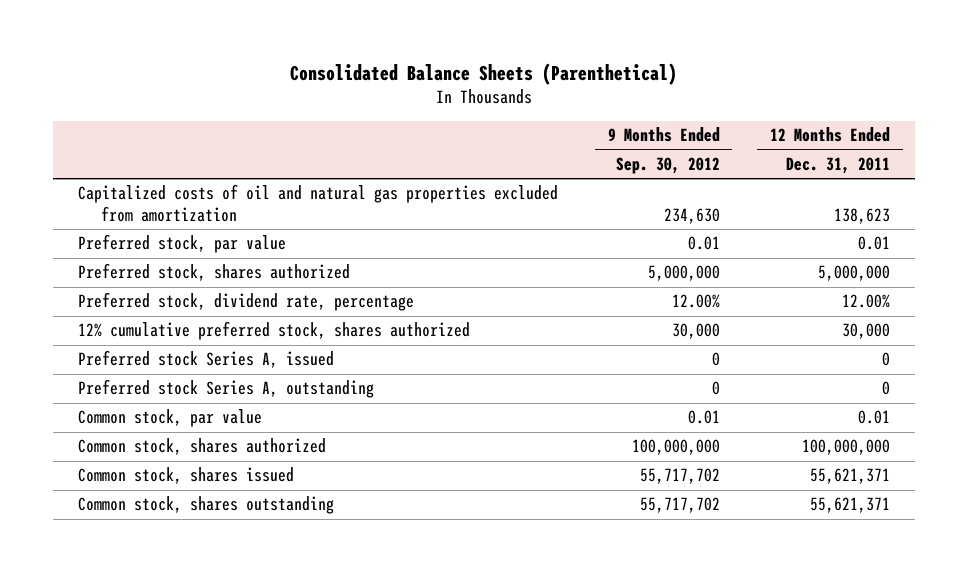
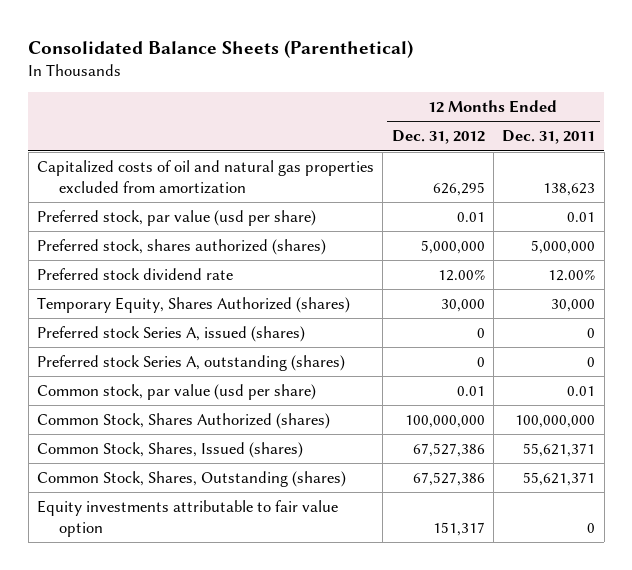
- | 9 Months Ended Sep. 30, 2012 | 12 Months Ended Dec. 31, 2011
+ | 12 Months Ended Dec. 31, 2012 | 12 Months Ended Dec. 31, 2011
- Preferred stock, par value | 0.01 | 0.01
- Preferred stock, shares authorized | 5,000,000 | 5,000,000
- Preferred stock, dividend rate, percentage | 12.00% | 12.00%
- 12% cumulative preferred stock, shares authorized | 30,000 | 30,000
- Preferred stock Series A, issued | 0 | 0
- Preferred stock Series A, outstanding | 0 | 0
- Common stock, par value | 0.01 | 0.01
- Common stock, shares authorized | 100,000,000 | 100,000,000
- Common stock, shares issued | 55,717,702 | 55,621,371
- Common stock, shares outstanding | 55,717,702 | 55,621,371
+ Preferred stock, par value (usd per share) | 0.01 | 0.01
+ Preferred stock, shares authorized (shares) | 5,000,000 | 5,000,000
+ Preferred stock dividend rate | 12.00% | 12.00%
+ Temporary Equity, Shares Authorized (shares) | 30,000 | 30,000
+ Preferred stock Series A, issued (shares) | 0 | 0
+ Preferred stock Series A, outstanding (shares) | 0 | 0
+ Common stock, par value (usd per share) | 0.01 | 0.01
+ Common Stock, Shares Authorized (shares) | 100,000,000 | 100,000,000
+ Common Stock, Shares, Issued (shares) | 67,527,386 | 55,621,371
+ Common Stock, Shares, Outstanding (shares) | 67,527,386 | 55,621,371
+ Equity investments attributable to fair value option | 151,317 | 0

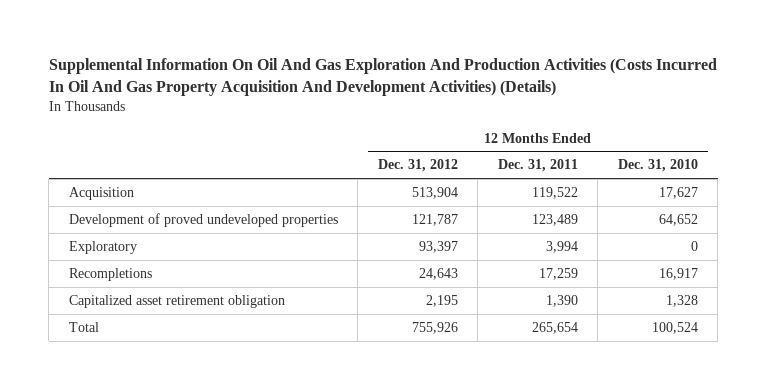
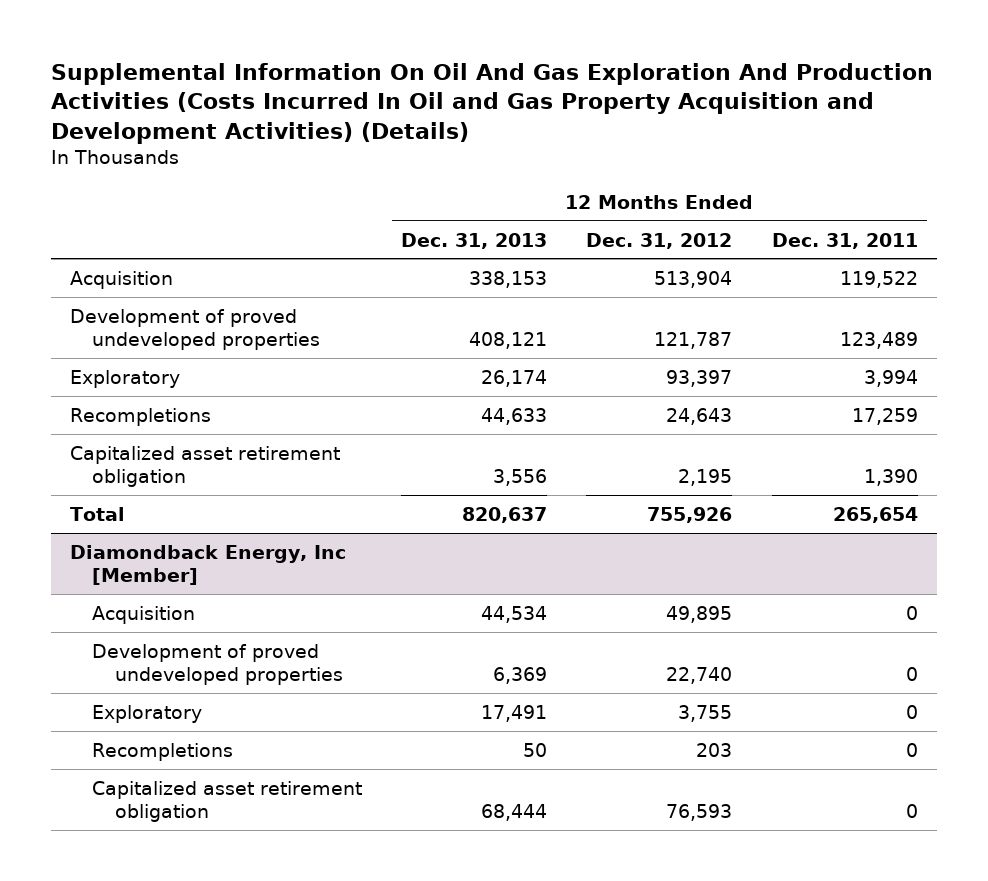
- Supplemental Information On Oil And Gas Exploration And Production Activities (Costs Incurred In Oil And Gas Property Acquisition And Development Activities) (Details)
+ Supplemental Information On Oil And Gas Exploration And Production Activities (Costs Incurred In Oil and Gas Property Acquisition and Development Activities) (Details)
- | 12 Months Ended Dec. 31, 2012 | 12 Months Ended Dec. 31, 2011 | 12 Months Ended Dec. 31, 2010
+ | 12 Months Ended Dec. 31, 2013 | 12 Months Ended Dec. 31, 2012 | 12 Months Ended Dec. 31, 2011
+ Diamondback Energy, Inc [Member]
+ Acquisition | 44,534 | 49,895 | 0
+ Development of proved undeveloped properties | 6,369 | 22,740 | 0
+ Exploratory | 17,491 | 3,755 | 0
+ Recompletions | 50 | 203 | 0
+ Capitalized asset retirement obligation | 68,444 | 76,593 | 0

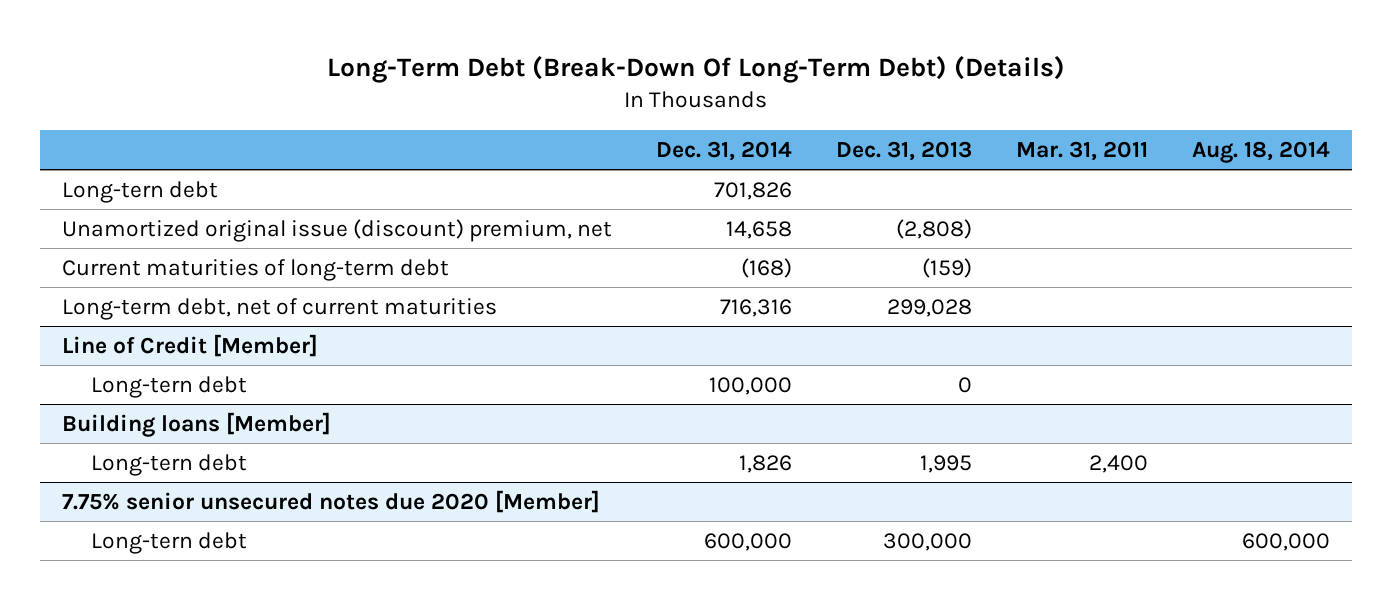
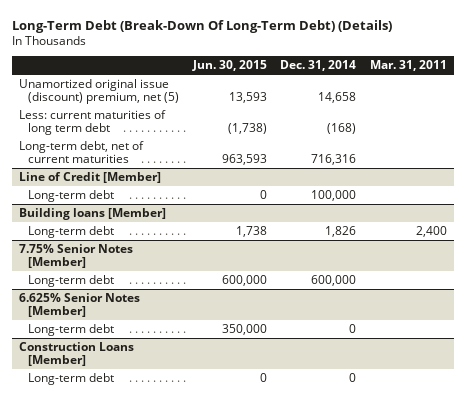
- | Dec. 31, 2014 | Dec. 31, 2013 | Mar. 31, 2011 | Aug. 18, 2014
+ | Jun. 30, 2015 | Dec. 31, 2014 | Mar. 31, 2011
- Long-tern debt | 701,826 | | |
- Unamortized original issue (discount) premium, net | 14,658 | (2,808) | |
- Current maturities of long-term debt | (168) | (159) | |
+ Unamortized original issue (discount) premium, net (5) | 13,593 | 14,658 |
+ Less: current maturities of long term debt | (1,738) | (168) |
@ Line of Credit [Member]
- Long-tern debt | 100,000 | 0 | |
+ Long-term debt | 0 | 100,000 |
@ Building loans [Member]
- Long-tern debt | 1,826 | 1,995 | 2,400 |
- 7.75% senior unsecured notes due 2020 [Member]
- Long-tern debt | 600,000 | 300,000 | | 600,000
@ Building loans [Member]
+ Long-term debt | 1,738 | 1,826 | 2,400
+ 7.75% Senior Notes [Member]
+ Long-term debt | 600,000 | 600,000 |
+ 6.625% Senior Notes [Member]
+ Long-term debt | 350,000 | 0 |
+ Construction Loans [Member]
+ Long-term debt | 0 | 0 |

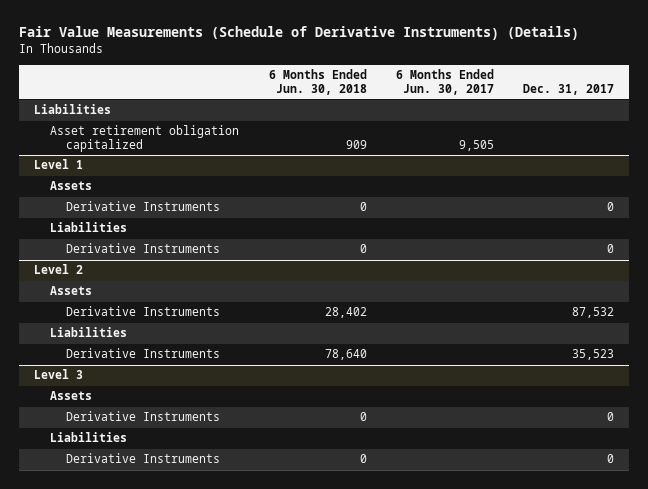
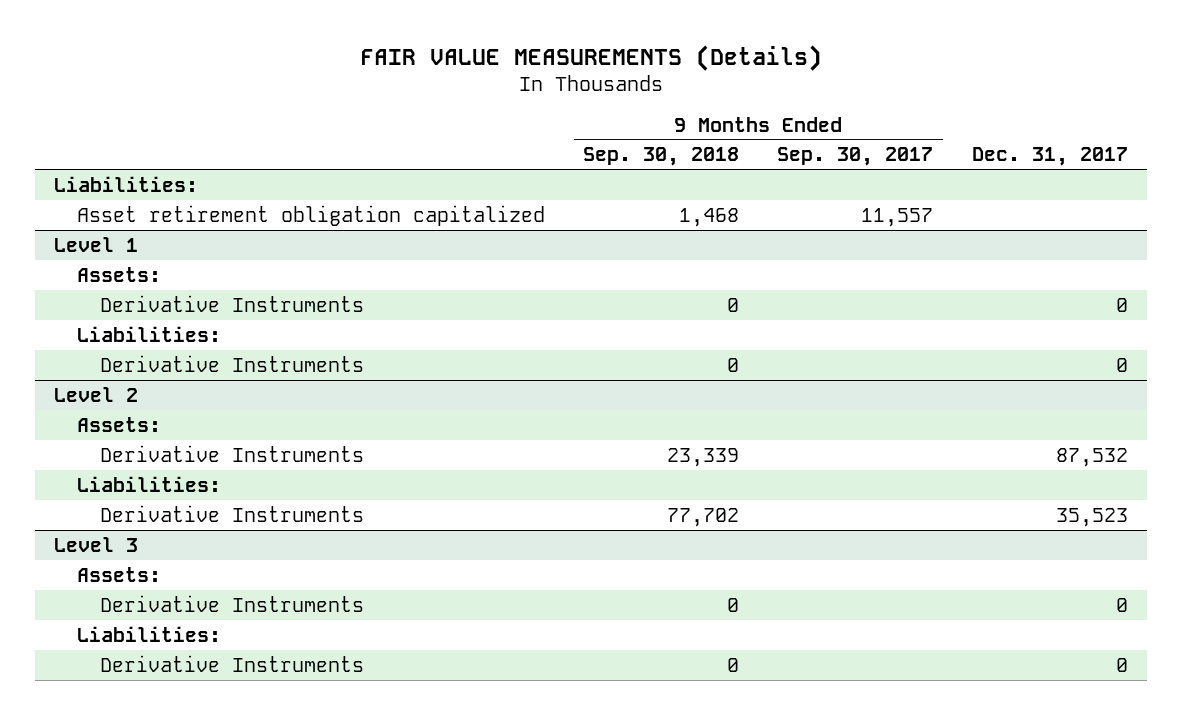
- Fair Value Measurements (Schedule of Derivative Instruments) (Details)
+ FAIR VALUE MEASUREMENTS (Details)
- | 6 Months Ended Jun. 30, 2018 | 6 Months Ended Jun. 30, 2017 | Dec. 31, 2017
+ | 9 Months Ended Sep. 30, 2018 | 9 Months Ended Sep. 30, 2017 | Dec. 31, 2017
- Liabilities
+ Liabilities:
@ Level 1
- Assets
+ Assets:
- Liabilities
+ Liabilities:
@ Level 2
- Assets
+ Assets:
- Liabilities
+ Liabilities:
@ Level 3
- Assets
+ Assets:
- Liabilities
+ Liabilities:

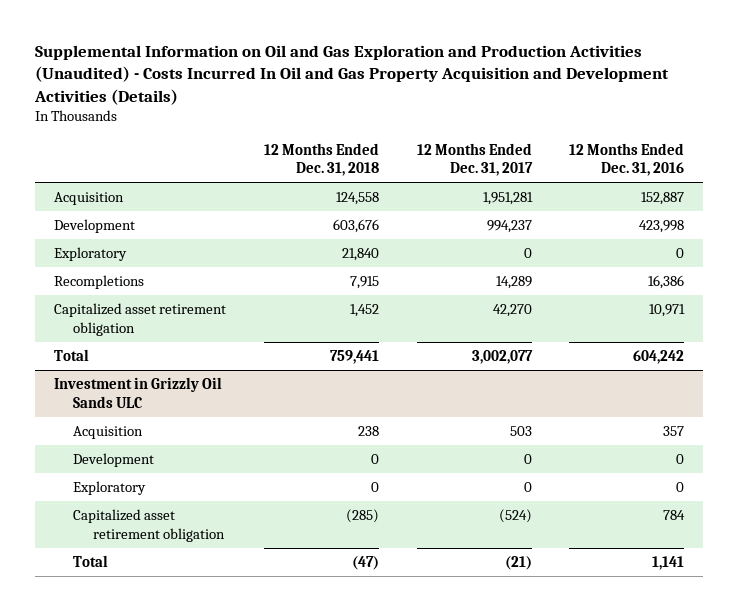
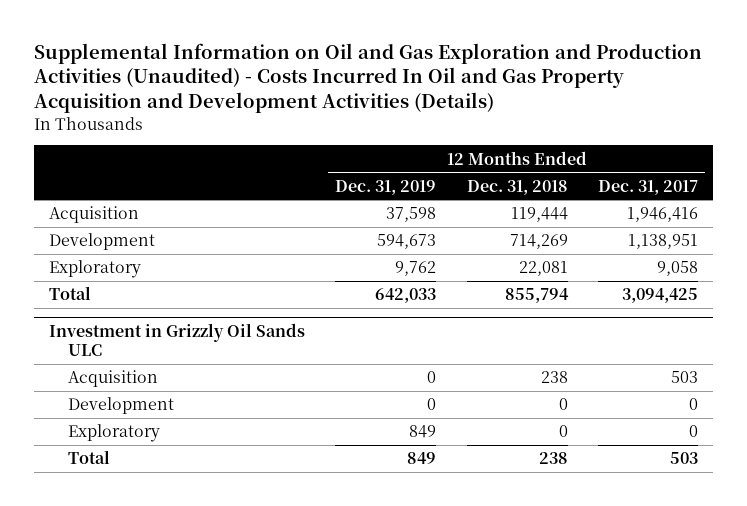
- | 12 Months Ended Dec. 31, 2018 | 12 Months Ended Dec. 31, 2017 | 12 Months Ended Dec. 31, 2016
+ | 12 Months Ended Dec. 31, 2019 | 12 Months Ended Dec. 31, 2018 | 12 Months Ended Dec. 31, 2017
- Acquisition | 124,558 | 1,951,281 | 152,887
- Development | 603,676 | 994,237 | 423,998
- Exploratory | 21,840 | 0 | 0
- Recompletions | 7,915 | 14,289 | 16,386
- Capitalized asset retirement obligation | 1,452 | 42,270 | 10,971
- Total | 759,441 | 3,002,077 | 604,242
+ Acquisition | 37,598 | 119,444 | 1,946,416
+ Development | 594,673 | 714,269 | 1,138,951
+ Exploratory | 9,762 | 22,081 | 9,058
+ Total | 642,033 | 855,794 | 3,094,425
@ Investment in Grizzly Oil Sands ULC
- Capitalized asset retirement obligation | (285) | (524) | 784
- Total | (47) | (21) | 1,141
+ Total | 849 | 238 | 503

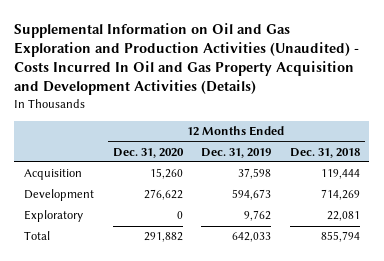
- | 12 Months Ended Dec. 31, 2019 | 12 Months Ended Dec. 31, 2018 | 12 Months Ended Dec. 31, 2017
+ | 12 Months Ended Dec. 31, 2020 | 12 Months Ended Dec. 31, 2019 | 12 Months Ended Dec. 31, 2018
- Investment in Grizzly Oil Sands ULC
- Acquisition | 0 | 238 | 503
- Development | 0 | 0 | 0
- Exploratory | 849 | 0 | 0
- Total | 849 | 238 | 503

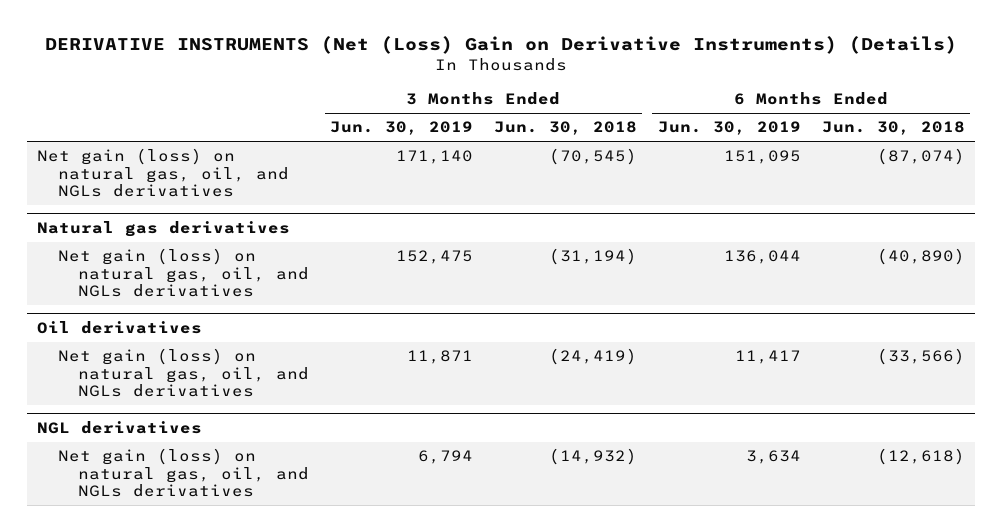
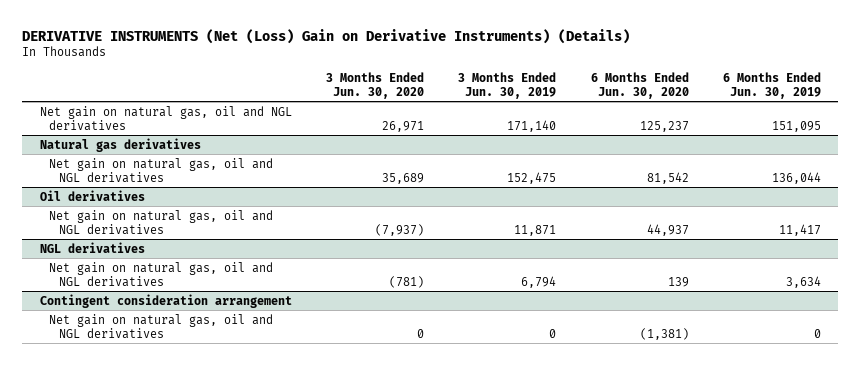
- | 3 Months Ended Jun. 30, 2019 | 3 Months Ended Jun. 30, 2018 | 6 Months Ended Jun. 30, 2019 | 6 Months Ended Jun. 30, 2018
+ | 3 Months Ended Jun. 30, 2020 | 3 Months Ended Jun. 30, 2019 | 6 Months Ended Jun. 30, 2020 | 6 Months Ended Jun. 30, 2019
- Net gain (loss) on natural gas, oil, and NGLs derivatives | 171,140 | (70,545) | 151,095 | (87,074)
+ Net gain on natural gas, oil and NGL derivatives | 26,971 | 171,140 | 125,237 | 151,095
@ Natural gas derivatives
- Net gain (loss) on natural gas, oil, and NGLs derivatives | 152,475 | (31,194) | 136,044 | (40,890)
+ Net gain on natural gas, oil and NGL derivatives | 35,689 | 152,475 | 81,542 | 136,044
@ Oil derivatives
- Net gain (loss) on natural gas, oil, and NGLs derivatives | 11,871 | (24,419) | 11,417 | (33,566)
+ Net gain on natural gas, oil and NGL derivatives | (7,937) | 11,871 | 44,937 | 11,417
@ NGL derivatives
- Net gain (loss) on natural gas, oil, and NGLs derivatives | 6,794 | (14,932) | 3,634 | (12,618)
+ Net gain on natural gas, oil and NGL derivatives | (781) | 6,794 | 139 | 3,634
+ Contingent consideration arrangement
+ Net gain on natural gas, oil and NGL derivatives | 0 | 0 | (1,381) | 0

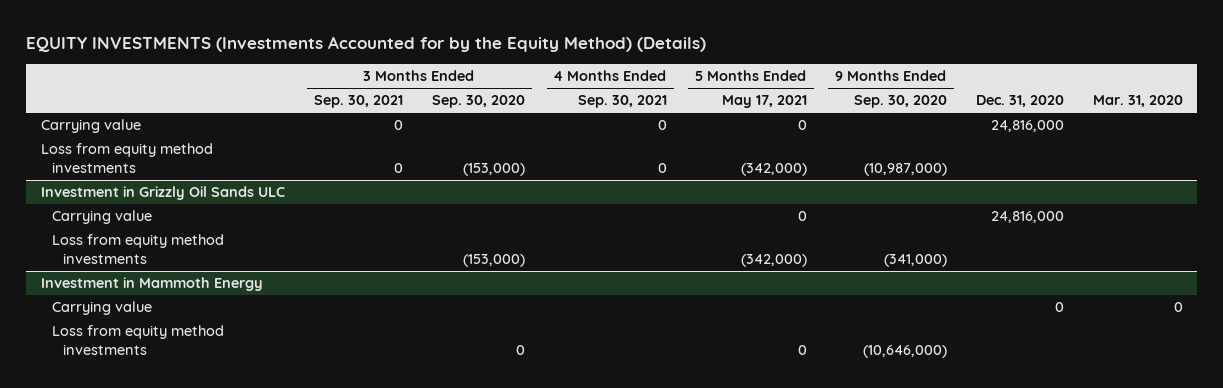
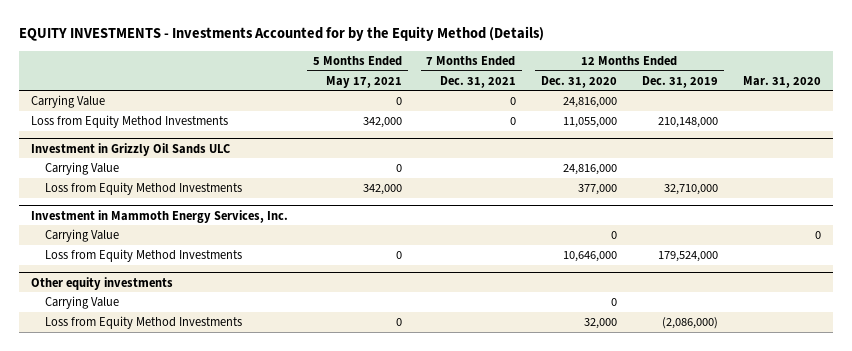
- EQUITY INVESTMENTS (Investments Accounted for by the Equity Method) (Details)
+ EQUITY INVESTMENTS - Investments Accounted for by the Equity Method (Details)
- | 3 Months Ended Sep. 30, 2021 | 3 Months Ended Sep. 30, 2020 | 4 Months Ended Sep. 30, 2021 | 5 Months Ended May 17, 2021 | 9 Months Ended Sep. 30, 2020 | Dec. 31, 2020 | Mar. 31, 2020
+ | 5 Months Ended May 17, 2021 | 7 Months Ended Dec. 31, 2021 | 12 Months Ended Dec. 31, 2020 | 12 Months Ended Dec. 31, 2019 | Mar. 31, 2020
- Carrying value | 0 | | 0 | 0 | | 24,816,000 |
- Loss from equity method investments | 0 | (153,000) | 0 | (342,000) | (10,987,000) | |
+ Carrying Value | 0 | 0 | 24,816,000 | |
+ Loss from Equity Method Investments | 342,000 | 0 | 11,055,000 | 210,148,000 |
@ Investment in Grizzly Oil Sands ULC
- Carrying value | | | | 0 | | 24,816,000 |
- Loss from equity method investments | | (153,000) | | (342,000) | (341,000) | |
- Investment in Mammoth Energy
- Carrying value | | | | | | 0 | 0
- Loss from equity method investments | | 0 | | 0 | (10,646,000) | |
@ Investment in Grizzly Oil Sands ULC
+ Carrying Value | 0 | | 24,816,000 | |
+ Loss from Equity Method Investments | 342,000 | | 377,000 | 32,710,000 |
+ Investment in Mammoth Energy Services, Inc.
+ Carrying Value | | | 0 | | 0
+ Loss from Equity Method Investments | 0 | | 10,646,000 | 179,524,000 |
+ Other equity investments
+ Carrying Value | | | 0 | |
+ Loss from Equity Method Investments | 0 | | 32,000 | (2,086,000) |

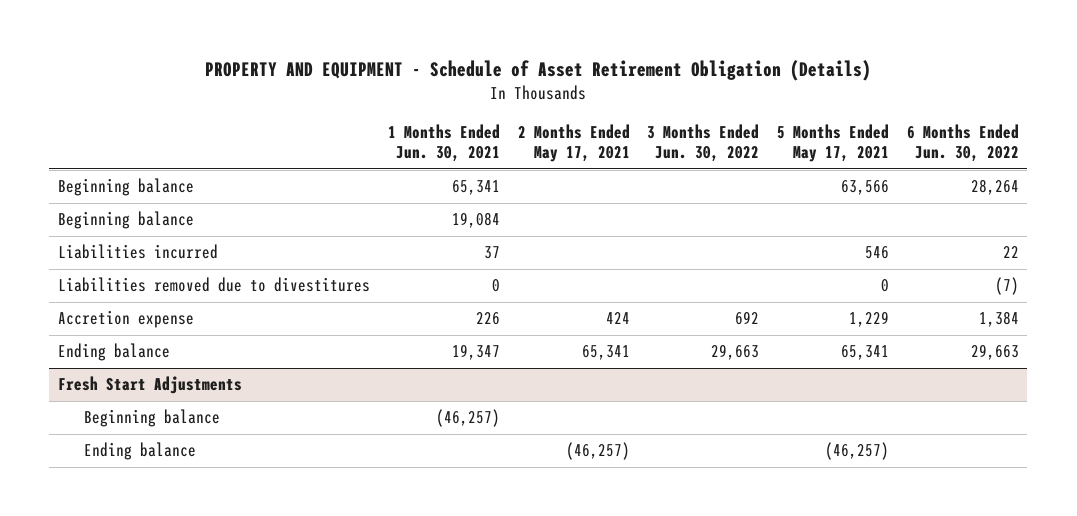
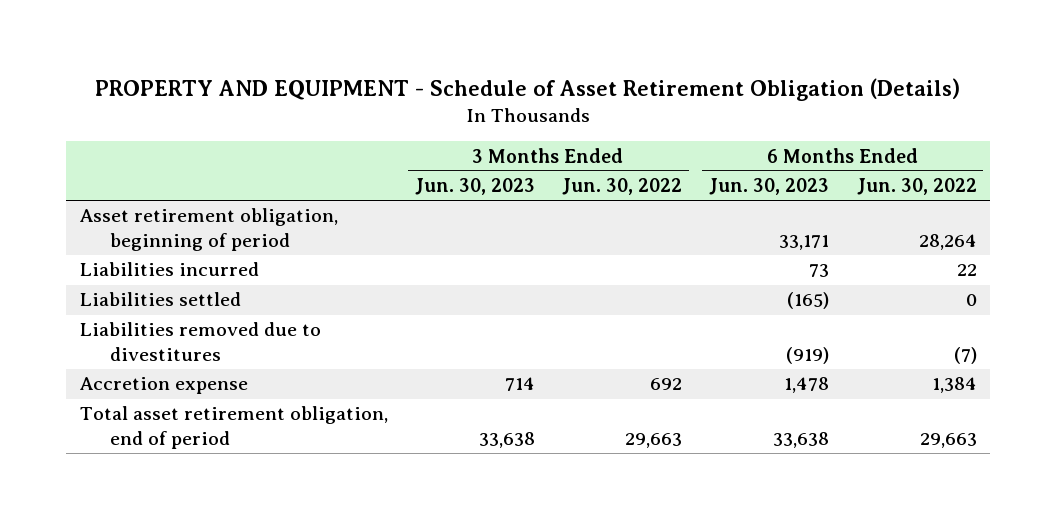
- | 1 Months Ended Jun. 30, 2021 | 2 Months Ended May 17, 2021 | 3 Months Ended Jun. 30, 2022 | 5 Months Ended May 17, 2021 | 6 Months Ended Jun. 30, 2022
+ | 3 Months Ended Jun. 30, 2023 | 3 Months Ended Jun. 30, 2022 | 6 Months Ended Jun. 30, 2023 | 6 Months Ended Jun. 30, 2022
- Beginning balance | 65,341 | | | 63,566 | 28,264
- Beginning balance | 19,084 | | | |
+ Asset retirement obligation, beginning of period | | | 33,171 | 28,264
+ Liabilities settled | | | (165) | 0
- Ending balance | 19,347 | 65,341 | 29,663 | 65,341 | 29,663
- Fresh Start Adjustments
- Beginning balance | (46,257) | | | |
- Ending balance | | (46,257) | | (46,257) |
+ Total asset retirement obligation, end of period | 33,638 | 29,663 | 33,638 | 29,663

